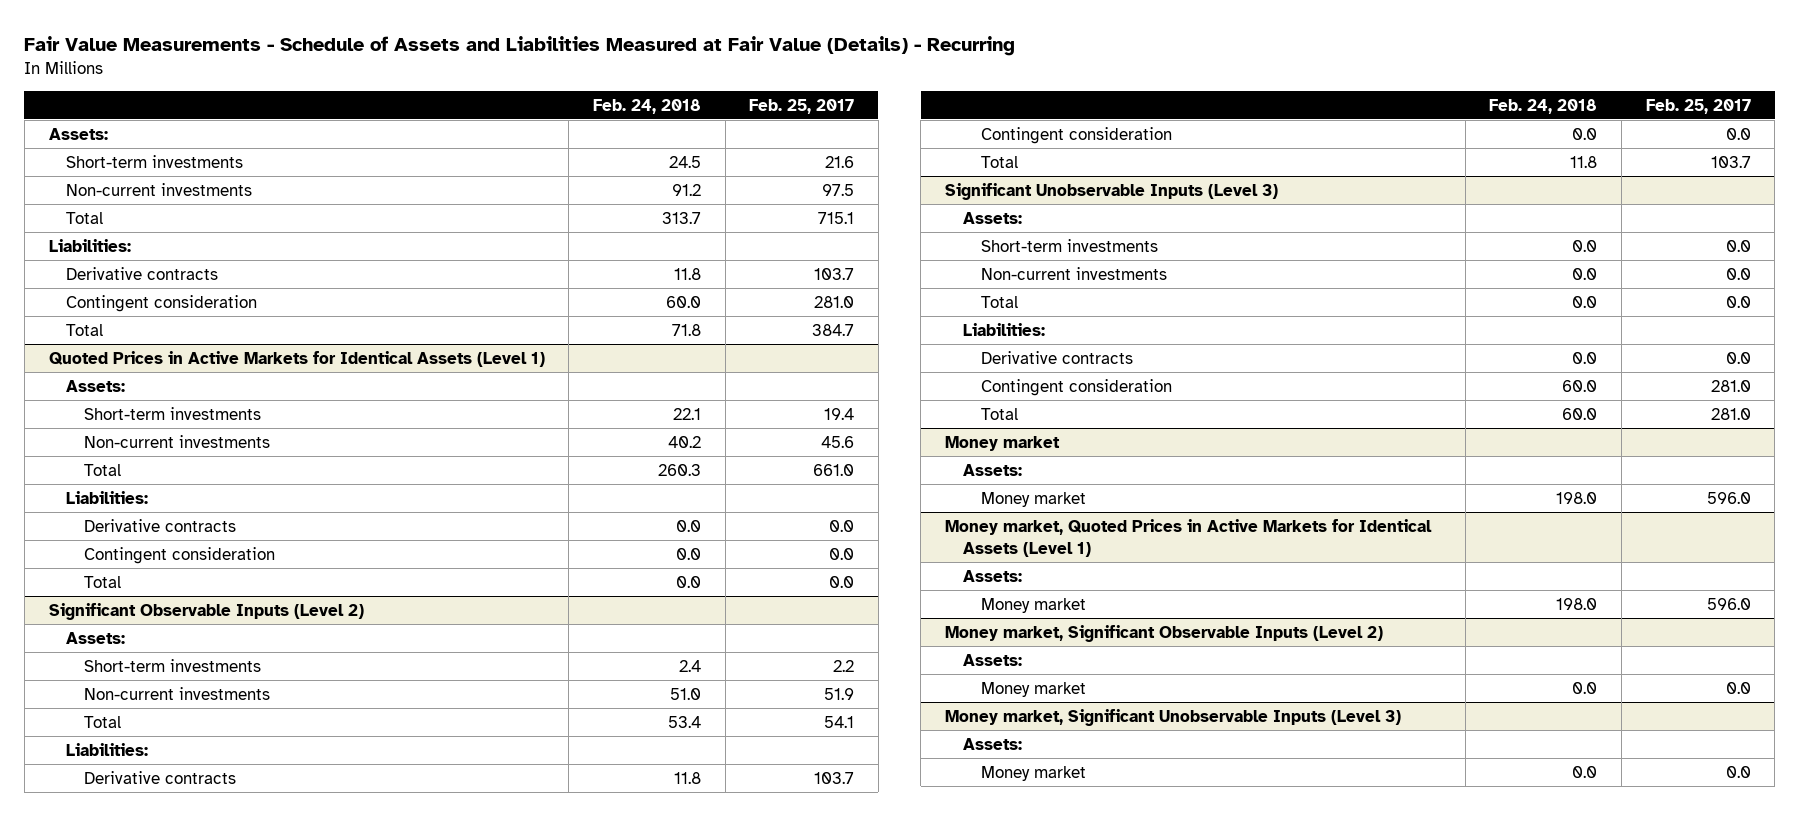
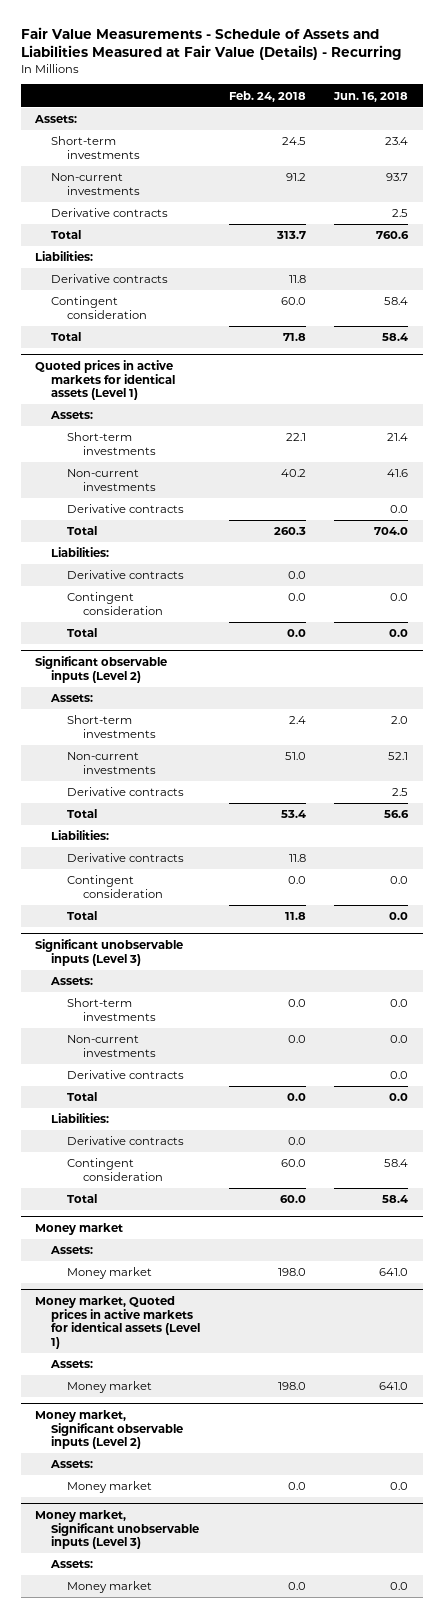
- | Feb. 24, 2018 | Feb. 25, 2017
+ | Feb. 24, 2018 | Jun. 16, 2018
+ Derivative contracts | | 2.5
- Quoted Prices in Active Markets for Identical Assets (Level 1)
+ Quoted prices in active markets for identical assets (Level 1)
+ Derivative contracts | | 0.0
- Significant Observable Inputs (Level 2)
+ Significant observable inputs (Level 2)
+ Derivative contracts | | 2.5
- Significant Unobservable Inputs (Level 3)
+ Significant unobservable inputs (Level 3)
+ Derivative contracts | | 0.0
- Money market, Quoted Prices in Active Markets for Identical Assets (Level 1)
+ Money market, Quoted prices in active markets for identical assets (Level 1)
- Money market, Significant Observable Inputs (Level 2)
+ Money market, Significant observable inputs (Level 2)
- Money market, Significant Unobservable Inputs (Level 3)
+ Money market, Significant unobservable inputs (Level 3)

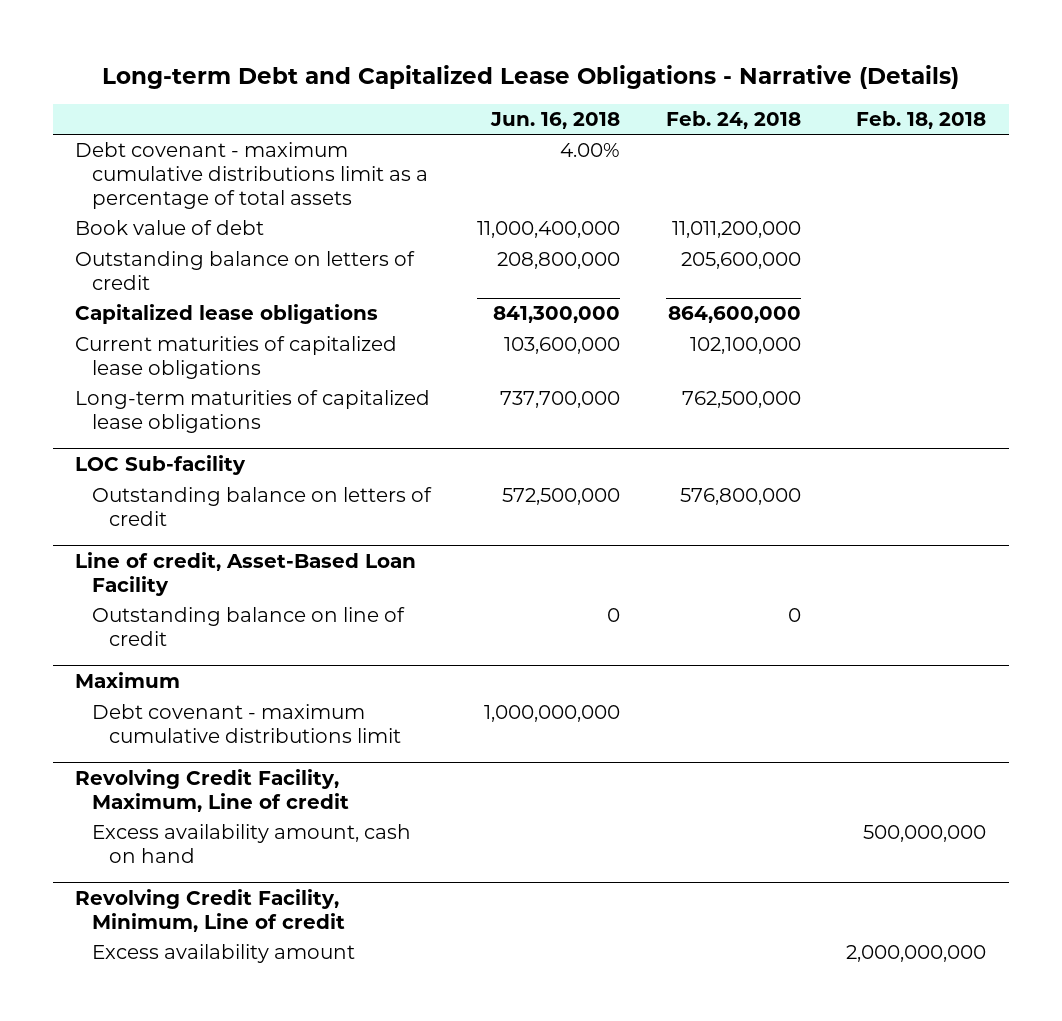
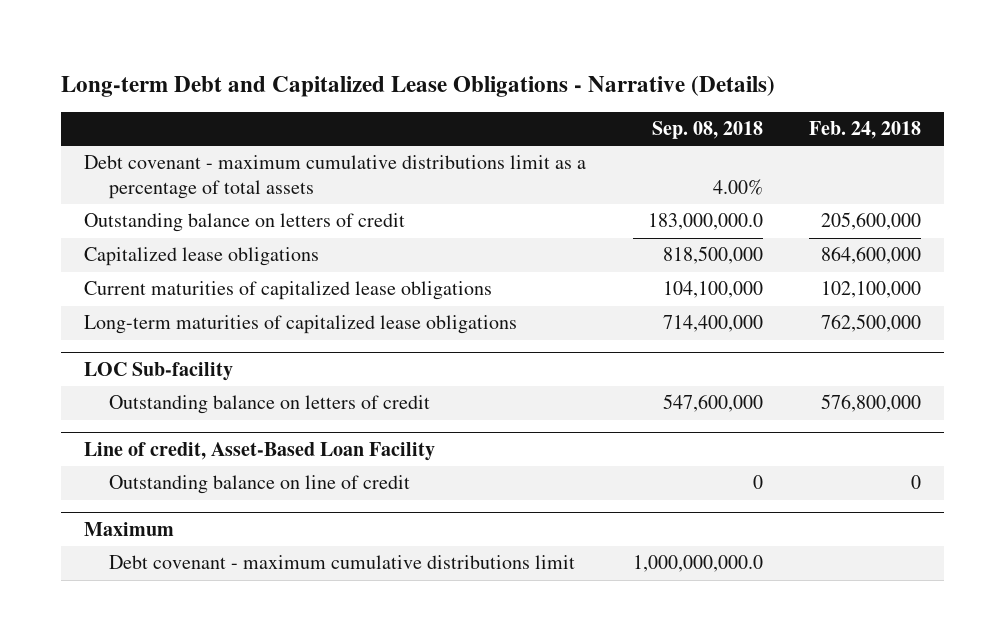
- | Jun. 16, 2018 | Feb. 24, 2018 | Feb. 18, 2018
+ | Sep. 08, 2018 | Feb. 24, 2018
- Book value of debt | 11,000,400,000 | 11,011,200,000 |
- Revolving Credit Facility, Maximum, Line of credit
- Excess availability amount, cash on hand | | | 500,000,000
- Revolving Credit Facility, Minimum, Line of credit
- Excess availability amount | | | 2,000,000,000

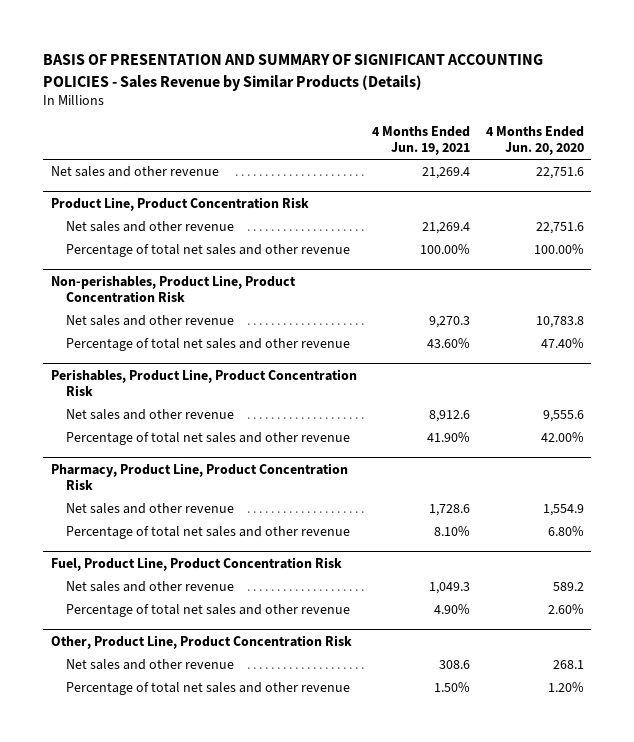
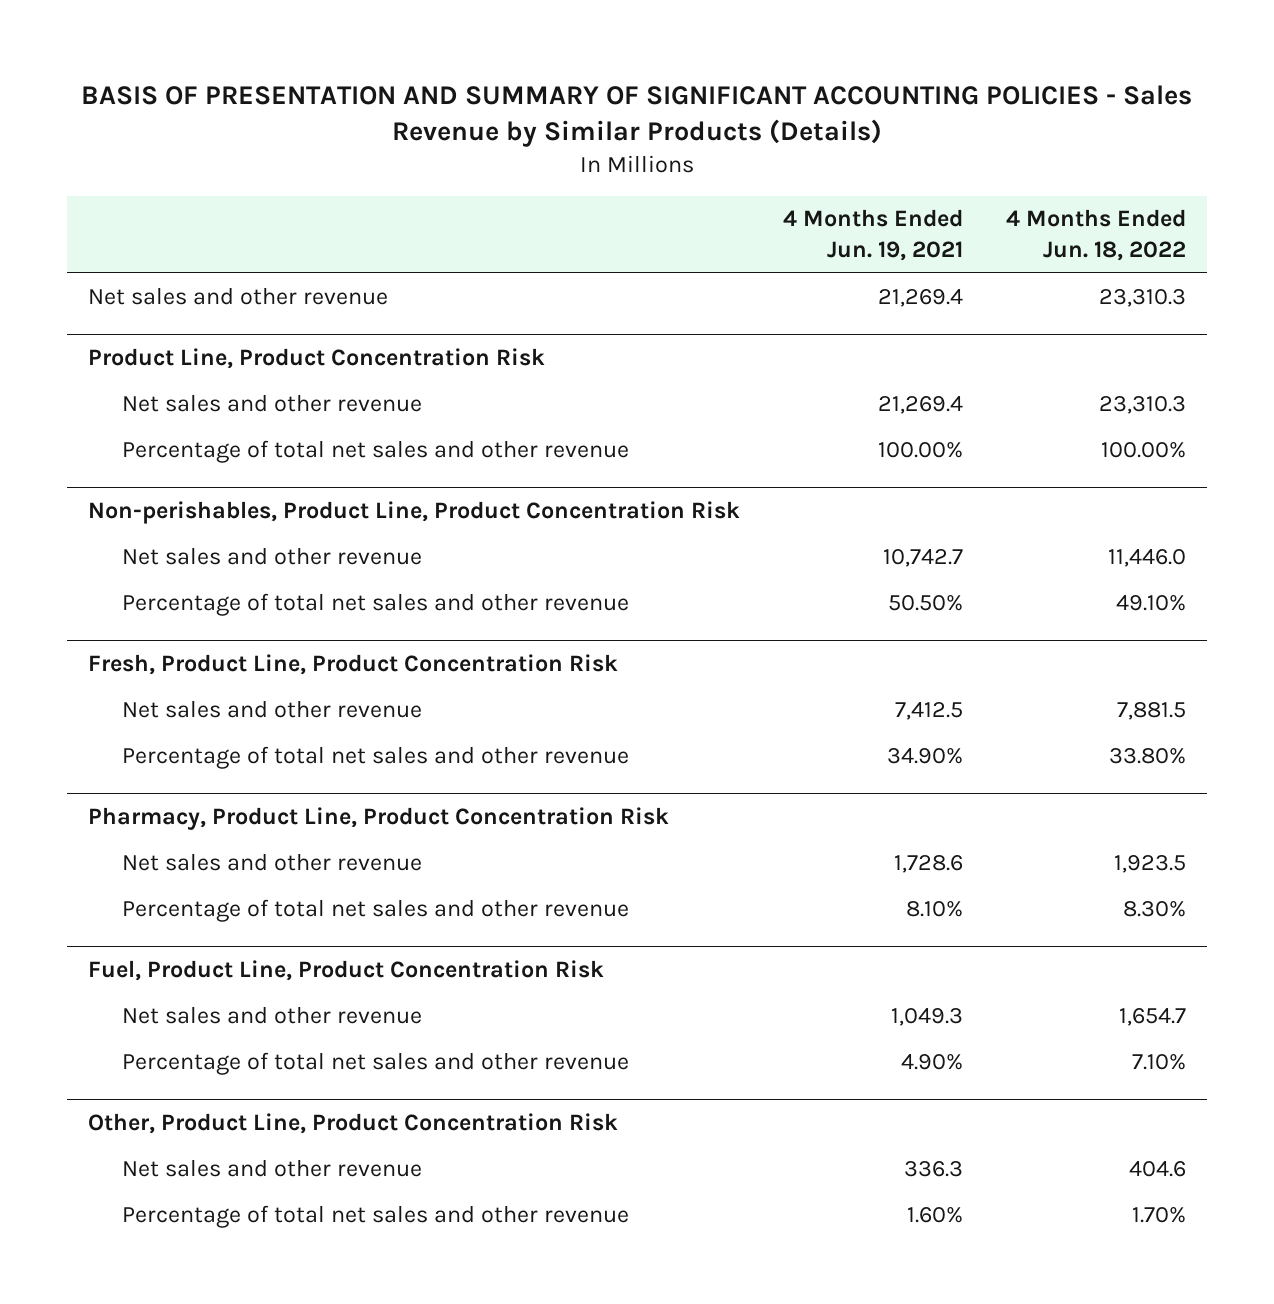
- | 4 Months Ended Jun. 19, 2021 | 4 Months Ended Jun. 20, 2020
+ | 4 Months Ended Jun. 19, 2021 | 4 Months Ended Jun. 18, 2022
@ Non-perishables, Product Line, Product Concentration Risk
- Net sales and other revenue | 9,270.3 | 10,783.8
- Percentage of total net sales and other revenue | 43.60% | 47.40%
- Perishables, Product Line, Product Concentration Risk
- Net sales and other revenue | 8,912.6 | 9,555.6
- Percentage of total net sales and other revenue | 41.90% | 42.00%
@ Non-perishables, Product Line, Product Concentration Risk
+ Net sales and other revenue | 10,742.7 | 11,446.0
+ Percentage of total net sales and other revenue | 50.50% | 49.10%
+ Fresh, Product Line, Product Concentration Risk
+ Net sales and other revenue | 7,412.5 | 7,881.5
+ Percentage of total net sales and other revenue | 34.90% | 33.80%
@ Other, Product Line, Product Concentration Risk
- Net sales and other revenue | 308.6 | 268.1
- Percentage of total net sales and other revenue | 1.50% | 1.20%
+ Net sales and other revenue | 336.3 | 404.6
+ Percentage of total net sales and other revenue | 1.60% | 1.70%

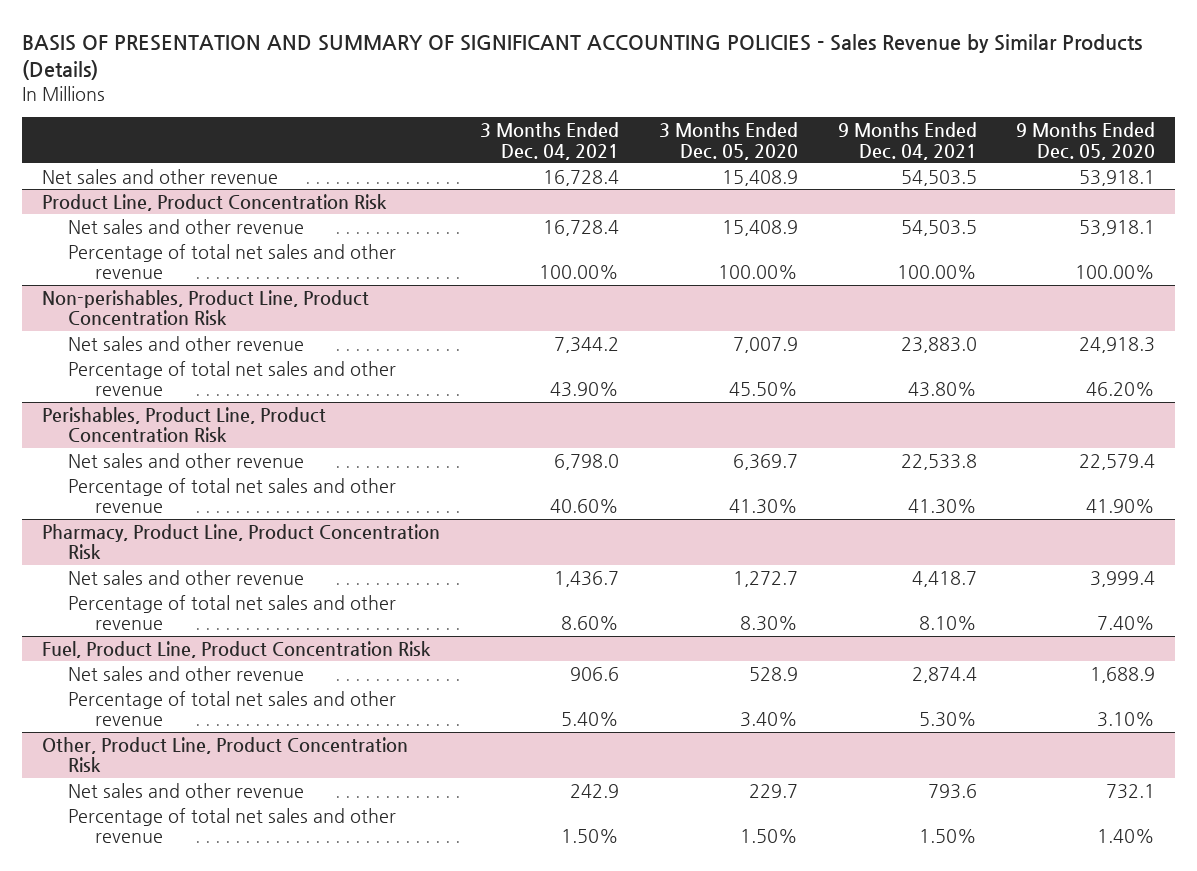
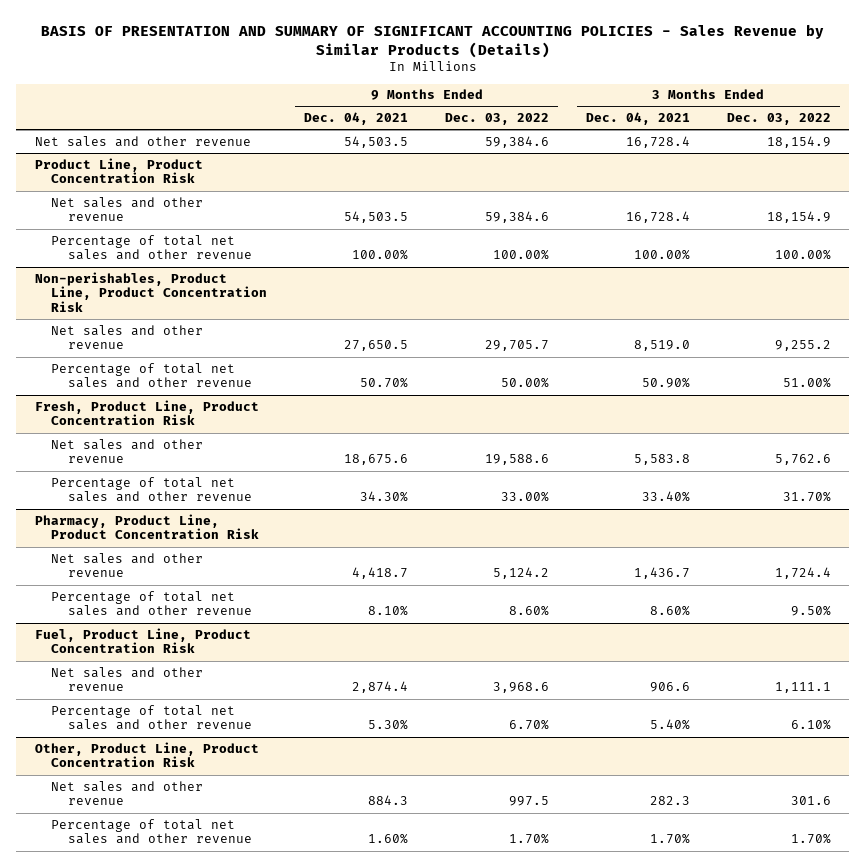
- | 3 Months Ended Dec. 04, 2021 | 3 Months Ended Dec. 05, 2020 | 9 Months Ended Dec. 04, 2021 | 9 Months Ended Dec. 05, 2020
+ | 9 Months Ended Dec. 04, 2021 | 9 Months Ended Dec. 03, 2022 | 3 Months Ended Dec. 04, 2021 | 3 Months Ended Dec. 03, 2022
@ Non-perishables, Product Line, Product Concentration Risk
- Net sales and other revenue | 7,344.2 | 7,007.9 | 23,883.0 | 24,918.3
- Percentage of total net sales and other revenue | 43.90% | 45.50% | 43.80% | 46.20%
- Perishables, Product Line, Product Concentration Risk
- Net sales and other revenue | 6,798.0 | 6,369.7 | 22,533.8 | 22,579.4
- Percentage of total net sales and other revenue | 40.60% | 41.30% | 41.30% | 41.90%
@ Non-perishables, Product Line, Product Concentration Risk
+ Net sales and other revenue | 27,650.5 | 29,705.7 | 8,519.0 | 9,255.2
+ Percentage of total net sales and other revenue | 50.70% | 50.00% | 50.90% | 51.00%
+ Fresh, Product Line, Product Concentration Risk
+ Net sales and other revenue | 18,675.6 | 19,588.6 | 5,583.8 | 5,762.6
+ Percentage of total net sales and other revenue | 34.30% | 33.00% | 33.40% | 31.70%
@ Other, Product Line, Product Concentration Risk
- Net sales and other revenue | 242.9 | 229.7 | 793.6 | 732.1
- Percentage of total net sales and other revenue | 1.50% | 1.50% | 1.50% | 1.40%
+ Net sales and other revenue | 884.3 | 997.5 | 282.3 | 301.6
+ Percentage of total net sales and other revenue | 1.60% | 1.70% | 1.70% | 1.70%

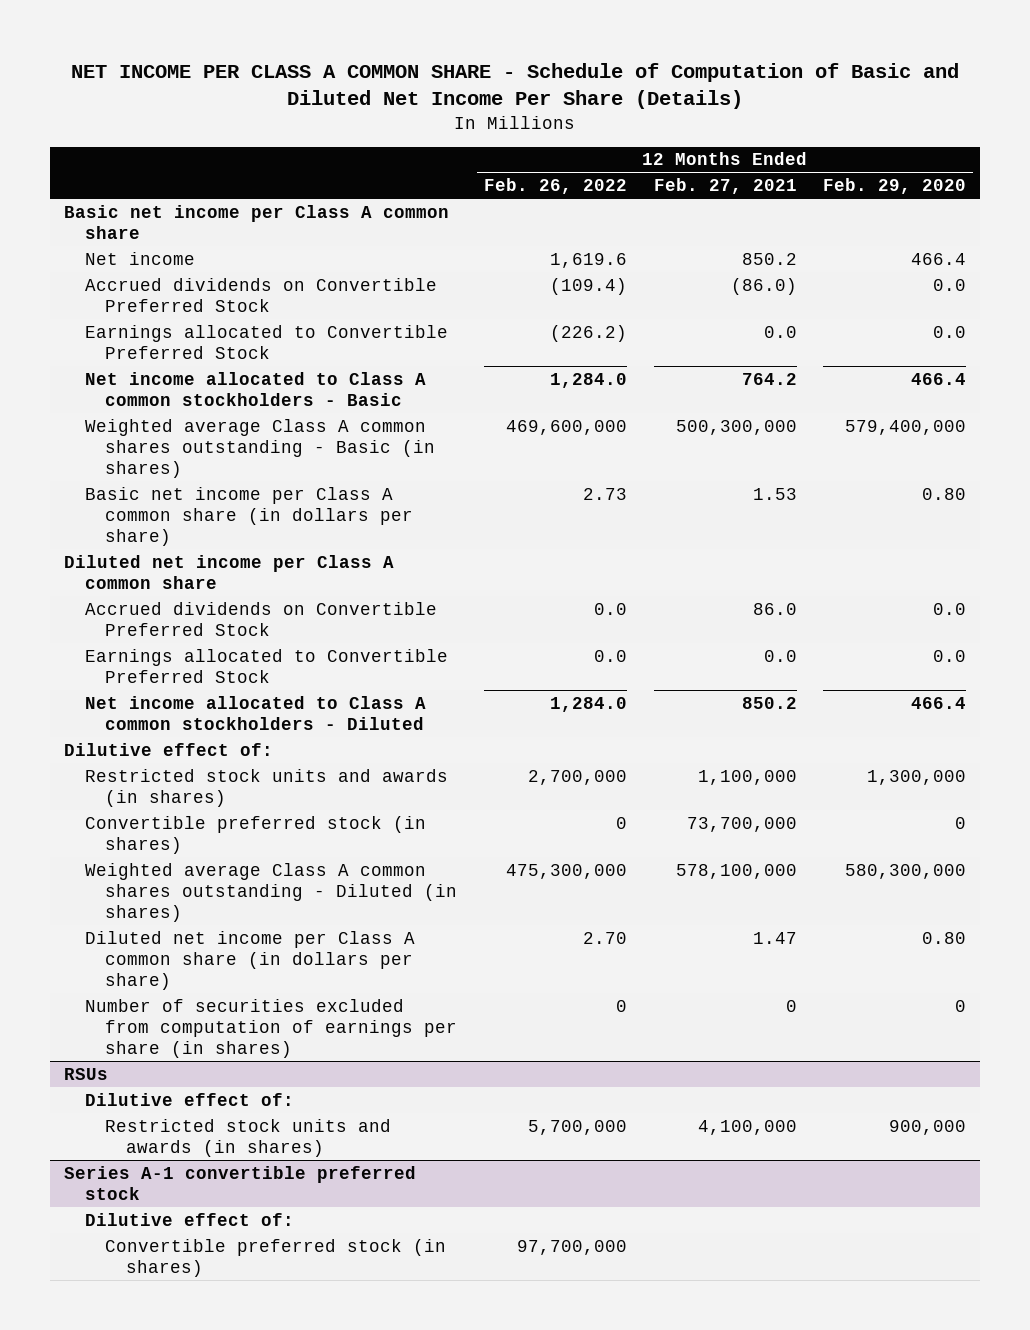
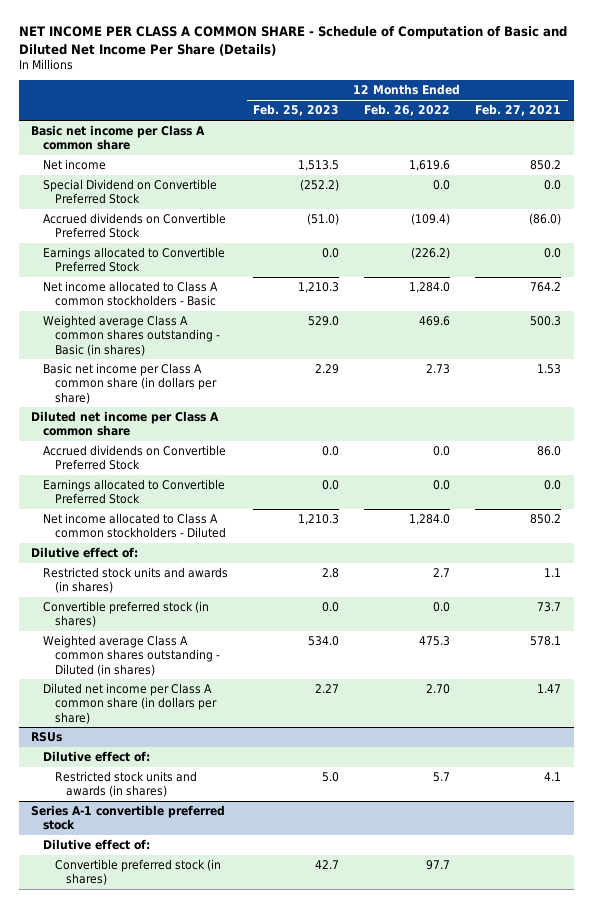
- | 12 Months Ended Feb. 26, 2022 | 12 Months Ended Feb. 27, 2021 | 12 Months Ended Feb. 29, 2020
+ | 12 Months Ended Feb. 25, 2023 | 12 Months Ended Feb. 26, 2022 | 12 Months Ended Feb. 27, 2021
+ Special Dividend on Convertible Preferred Stock | (252.2) | 0.0 | 0.0
- Weighted average Class A common shares outstanding - Basic (in shares) | 469,600,000 | 500,300,000 | 579,400,000
+ Weighted average Class A common shares outstanding - Basic (in shares) | 529.0 | 469.6 | 500.3
- Restricted stock units and awards (in shares) | 2,700,000 | 1,100,000 | 1,300,000
- Convertible preferred stock (in shares) | 0 | 73,700,000 | 0
- Weighted average Class A common shares outstanding - Diluted (in shares) | 475,300,000 | 578,100,000 | 580,300,000
+ Restricted stock units and awards (in shares) | 2.8 | 2.7 | 1.1
+ Convertible preferred stock (in shares) | 0.0 | 0.0 | 73.7
+ Weighted average Class A common shares outstanding - Diluted (in shares) | 534.0 | 475.3 | 578.1
- Number of securities excluded from computation of earnings per share (in shares) | 0 | 0 | 0
@ RSUs
- Restricted stock units and awards (in shares) | 5,700,000 | 4,100,000 | 900,000
+ Restricted stock units and awards (in shares) | 5.0 | 5.7 | 4.1
@ Series A-1 convertible preferred stock
- Convertible preferred stock (in shares) | 97,700,000 | |
+ Convertible preferred stock (in shares) | 42.7 | 97.7 |

